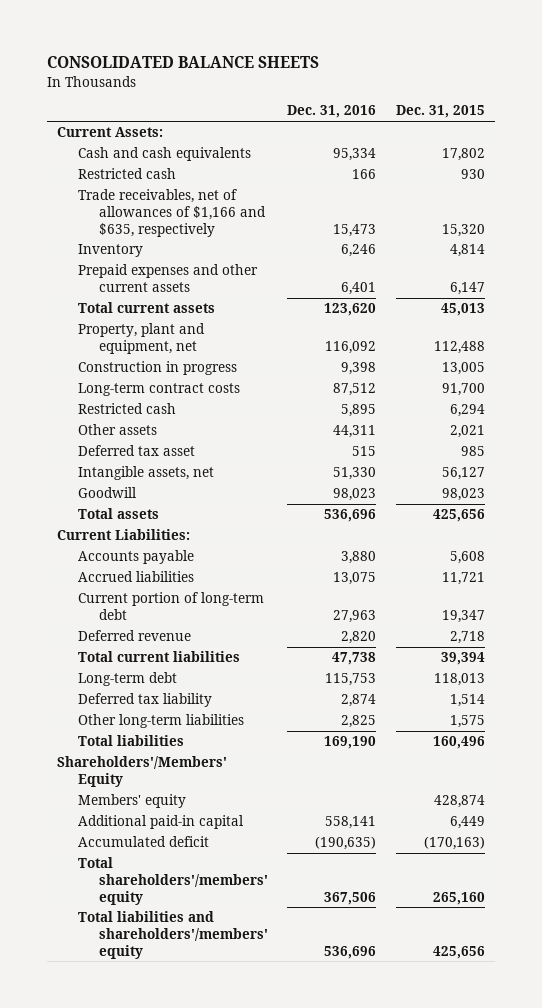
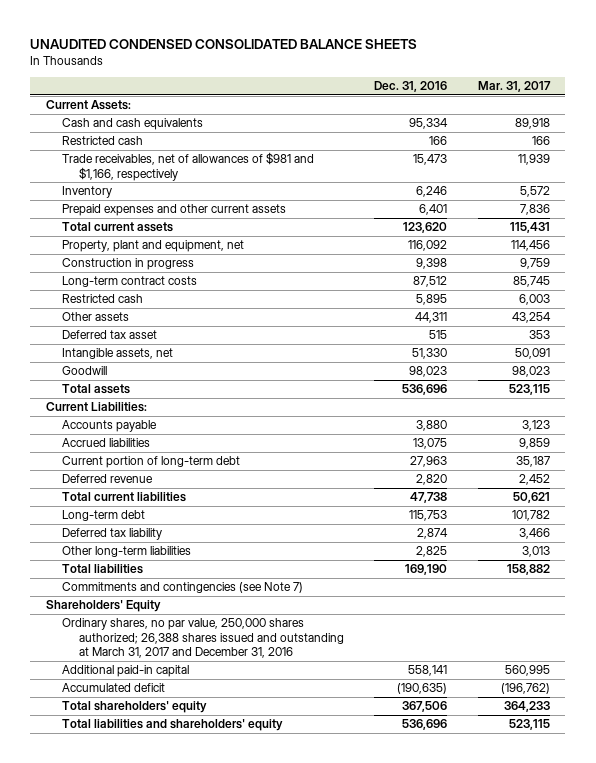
- CONSOLIDATED BALANCE SHEETS
+ UNAUDITED CONDENSED CONSOLIDATED BALANCE SHEETS
- | Dec. 31, 2016 | Dec. 31, 2015
+ | Dec. 31, 2016 | Mar. 31, 2017
- Trade receivables, net of allowances of $1,166 and $635, respectively | 15,473 | 15,320
+ Trade receivables, net of allowances of $981 and $1,166, respectively | 15,473 | 11,939
- Shareholders'/Members' Equity
- Members' equity | | 428,874
+ Commitments and contingencies (see Note 7)
+ Shareholders' Equity
+ Ordinary shares, no par value, 250,000 shares authorized; 26,388 shares issued and outstanding at March 31, 2017 and December 31, 2016
- Total shareholders'/members' equity | 367,506 | 265,160
- Total liabilities and shareholders'/members' equity | 536,696 | 425,656
+ Total shareholders' equity | 367,506 | 364,233
+ Total liabilities and shareholders' equity | 536,696 | 523,115

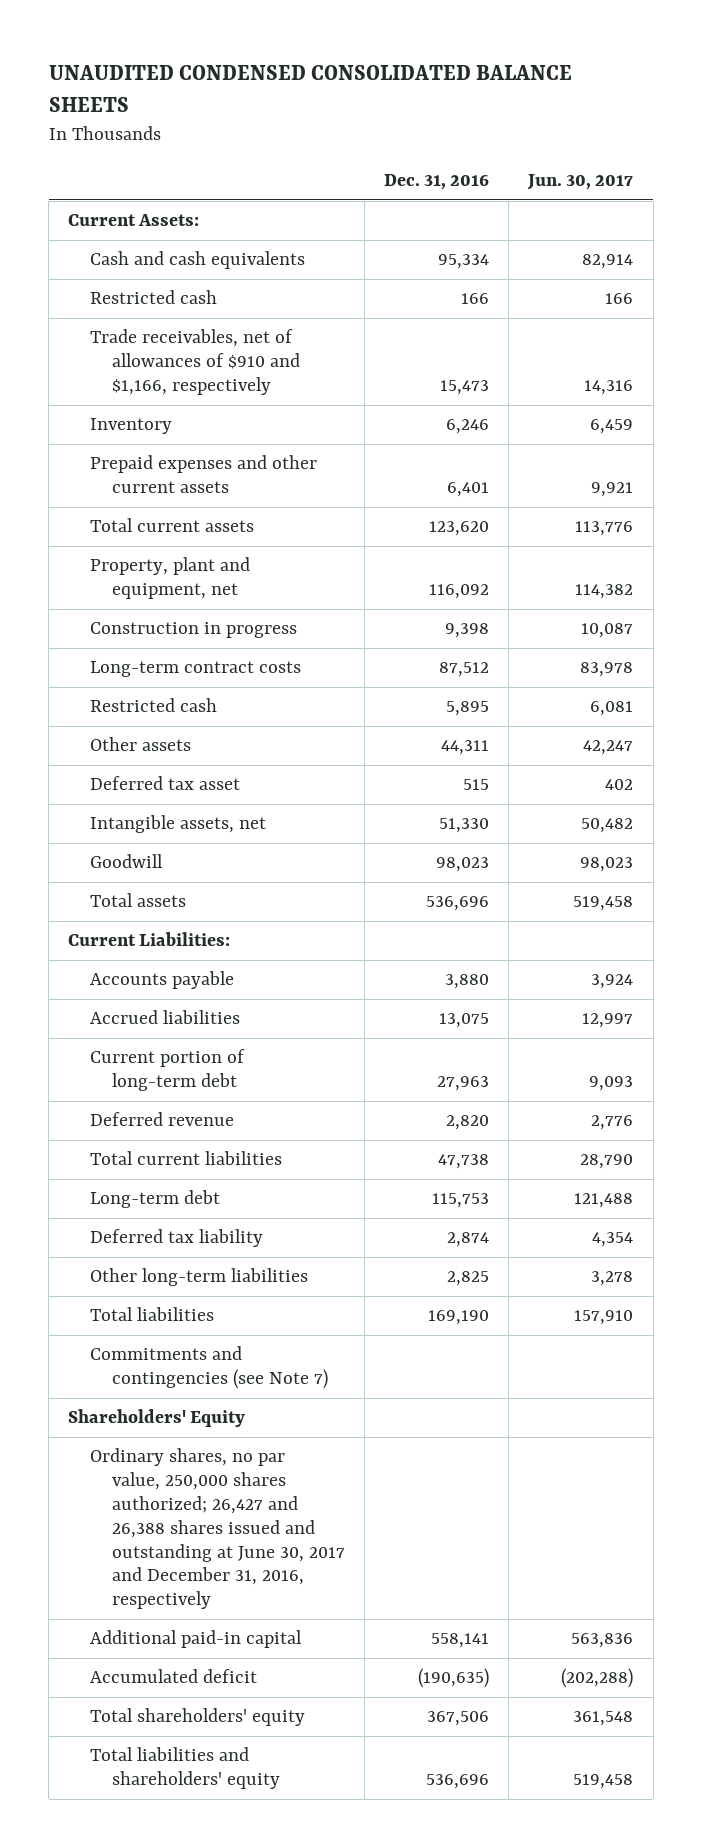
- | Dec. 31, 2016 | Mar. 31, 2017
+ | Dec. 31, 2016 | Jun. 30, 2017
- Trade receivables, net of allowances of $981 and $1,166, respectively | 15,473 | 11,939
+ Trade receivables, net of allowances of $910 and $1,166, respectively | 15,473 | 14,316
- Ordinary shares, no par value, 250,000 shares authorized; 26,388 shares issued and outstanding at March 31, 2017 and December 31, 2016
+ Ordinary shares, no par value, 250,000 shares authorized; 26,427 and 26,388 shares issued and outstanding at June 30, 2017 and December 31, 2016, respectively

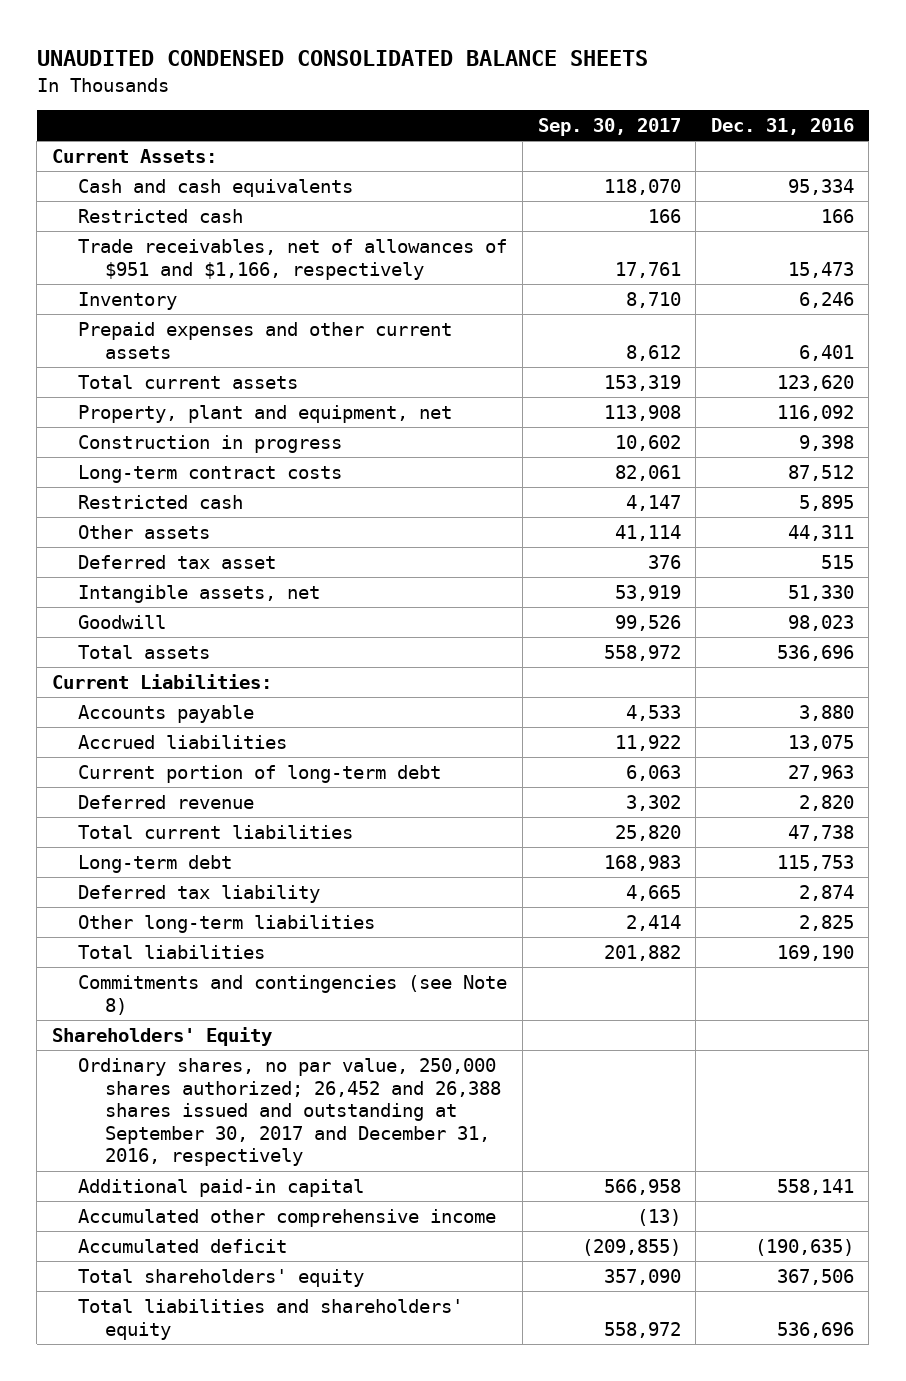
- | Dec. 31, 2016 | Jun. 30, 2017
+ | Sep. 30, 2017 | Dec. 31, 2016
- Trade receivables, net of allowances of $910 and $1,166, respectively | 15,473 | 14,316
+ Trade receivables, net of allowances of $951 and $1,166, respectively | 17,761 | 15,473
- Commitments and contingencies (see Note 7)
+ Commitments and contingencies (see Note 8)
- Ordinary shares, no par value, 250,000 shares authorized; 26,427 and 26,388 shares issued and outstanding at June 30, 2017 and December 31, 2016, respectively
+ Ordinary shares, no par value, 250,000 shares authorized; 26,452 and 26,388 shares issued and outstanding at September 30, 2017 and December 31, 2016, respectively
+ Accumulated other comprehensive income | (13) |

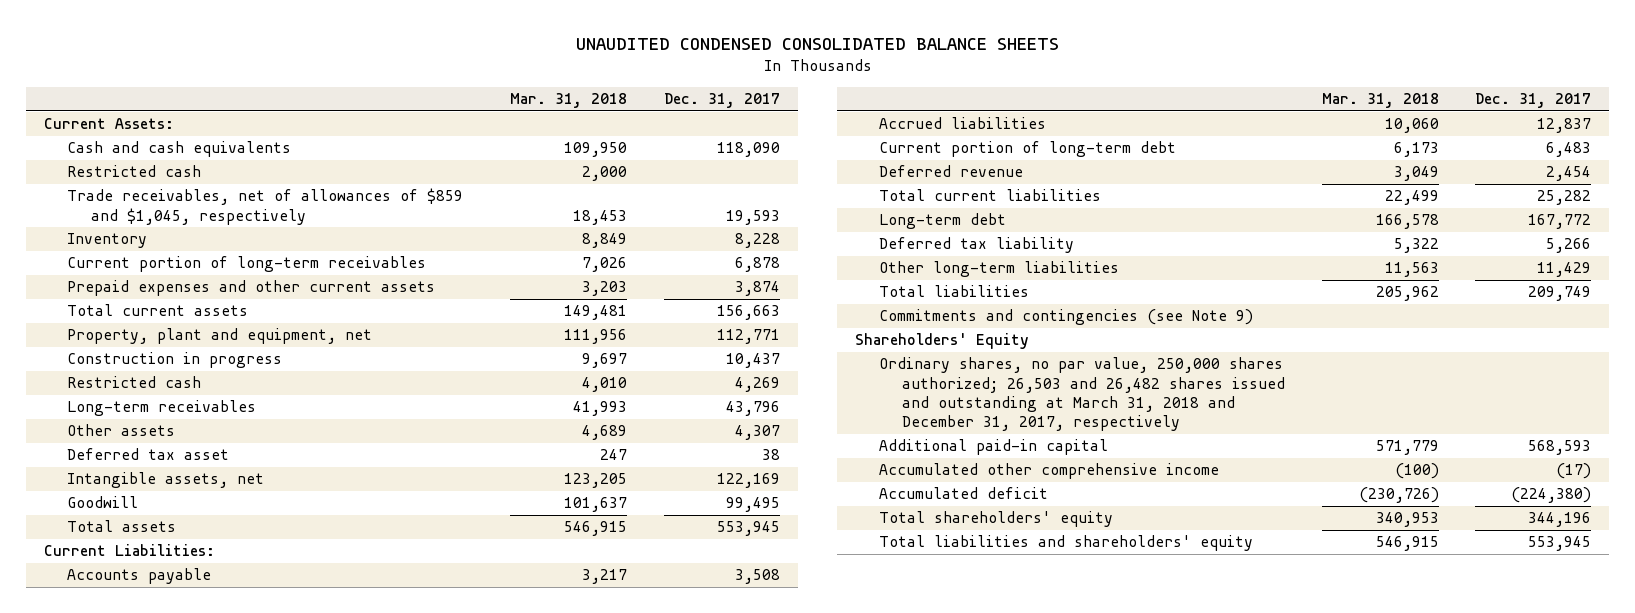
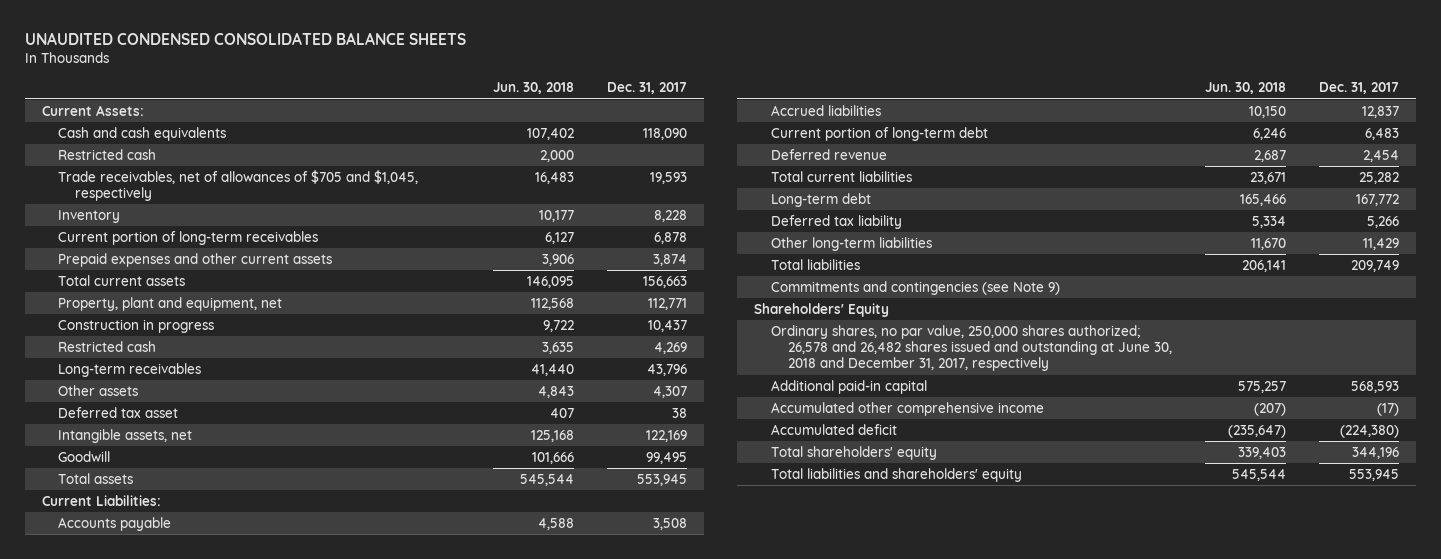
- | Mar. 31, 2018 | Dec. 31, 2017
+ | Jun. 30, 2018 | Dec. 31, 2017
- Trade receivables, net of allowances of $859 and $1,045, respectively | 18,453 | 19,593
+ Trade receivables, net of allowances of $705 and $1,045, respectively | 16,483 | 19,593
- Ordinary shares, no par value, 250,000 shares authorized; 26,503 and 26,482 shares issued and outstanding at March 31, 2018 and December 31, 2017, respectively
+ Ordinary shares, no par value, 250,000 shares authorized; 26,578 and 26,482 shares issued and outstanding at June 30, 2018 and December 31, 2017, respectively

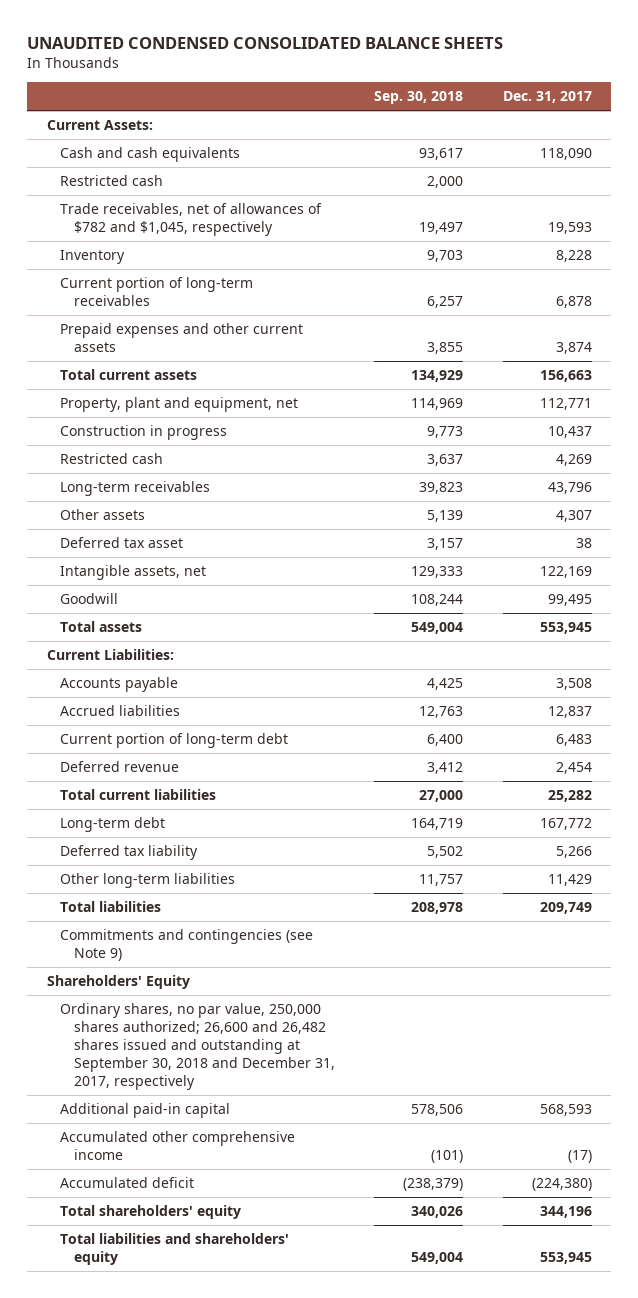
- | Jun. 30, 2018 | Dec. 31, 2017
+ | Sep. 30, 2018 | Dec. 31, 2017
- Trade receivables, net of allowances of $705 and $1,045, respectively | 16,483 | 19,593
+ Trade receivables, net of allowances of $782 and $1,045, respectively | 19,497 | 19,593
- Ordinary shares, no par value, 250,000 shares authorized; 26,578 and 26,482 shares issued and outstanding at June 30, 2018 and December 31, 2017, respectively
+ Ordinary shares, no par value, 250,000 shares authorized; 26,600 and 26,482 shares issued and outstanding at September 30, 2018 and December 31, 2017, respectively

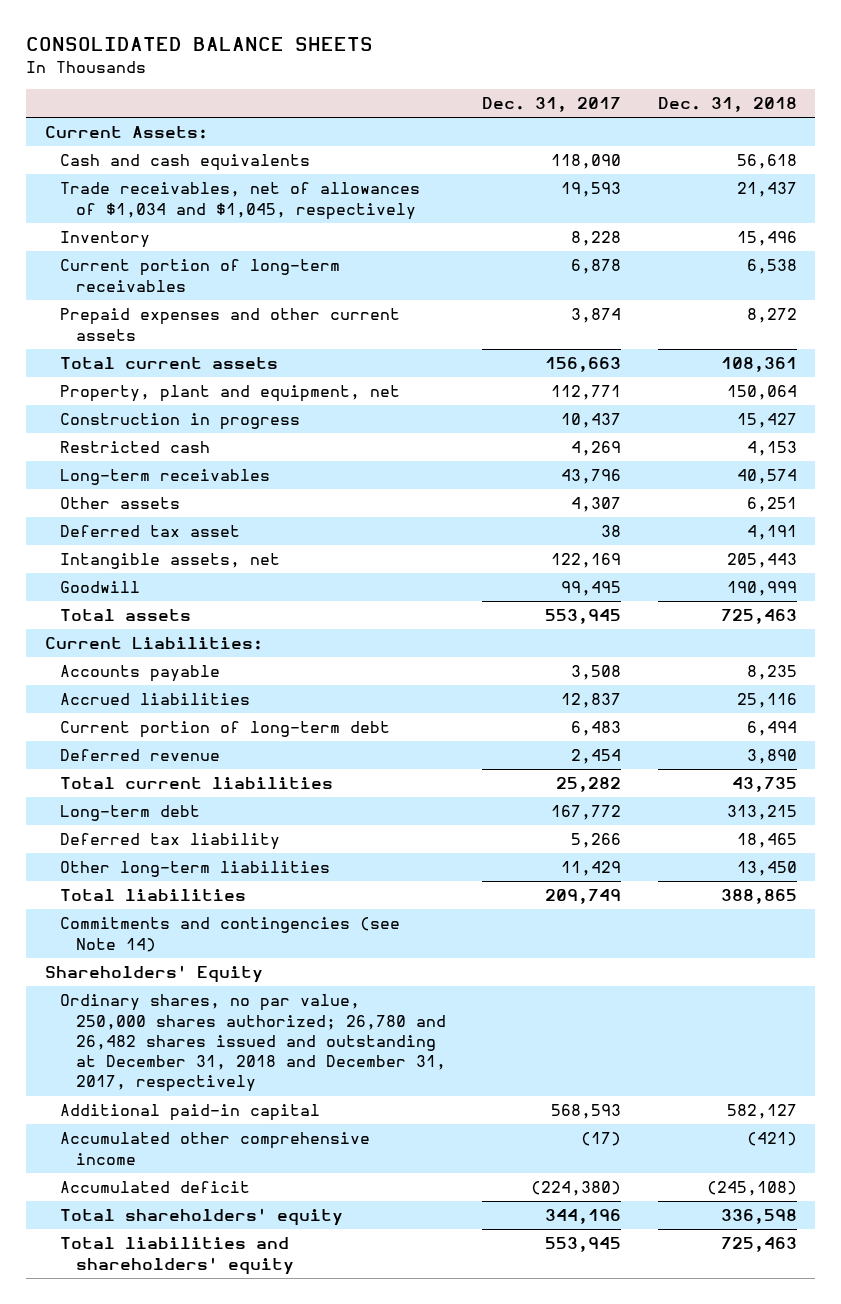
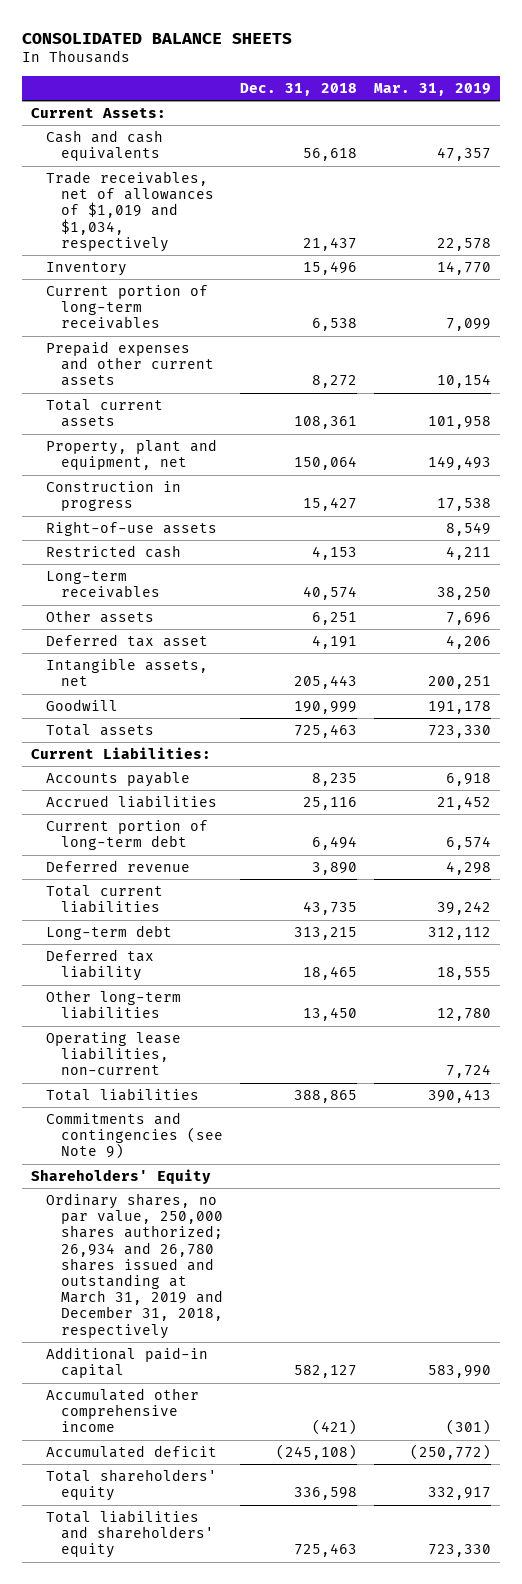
- | Dec. 31, 2017 | Dec. 31, 2018
+ | Dec. 31, 2018 | Mar. 31, 2019
- Trade receivables, net of allowances of $1,034 and $1,045, respectively | 19,593 | 21,437
+ Trade receivables, net of allowances of $1,019 and $1,034, respectively | 21,437 | 22,578
+ Right-of-use assets | | 8,549
+ Operating lease liabilities, non-current | | 7,724
- Commitments and contingencies (see Note 14)
+ Commitments and contingencies (see Note 9)
- Ordinary shares, no par value, 250,000 shares authorized; 26,780 and 26,482 shares issued and outstanding at December 31, 2018 and December 31, 2017, respectively
+ Ordinary shares, no par value, 250,000 shares authorized; 26,934 and 26,780 shares issued and outstanding at March 31, 2019 and December 31, 2018, respectively

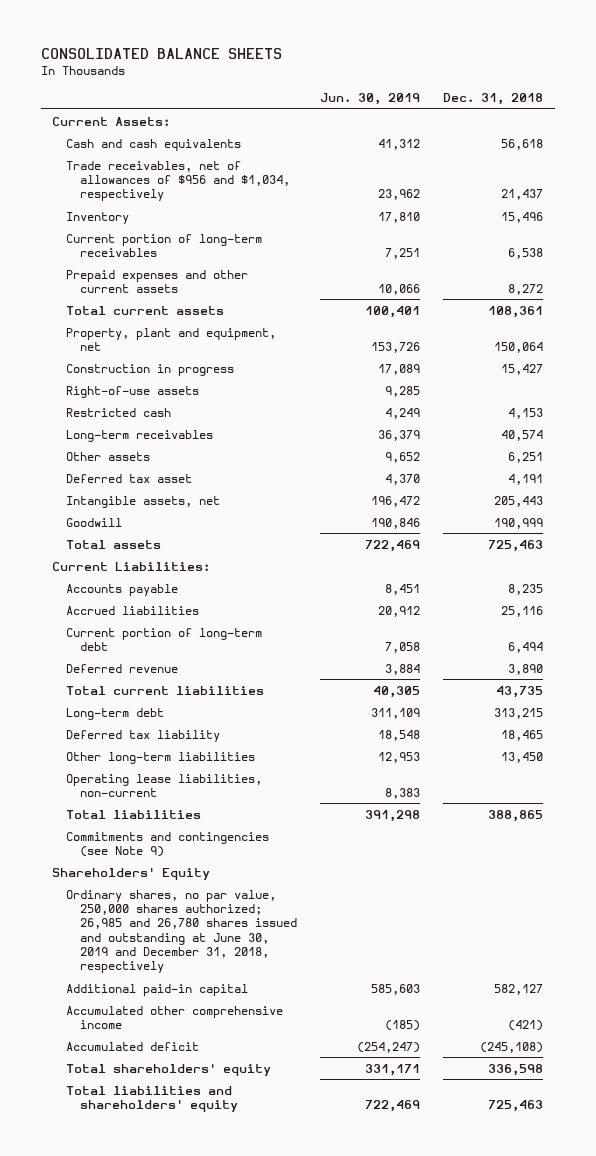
- | Dec. 31, 2018 | Mar. 31, 2019
+ | Jun. 30, 2019 | Dec. 31, 2018
- Trade receivables, net of allowances of $1,019 and $1,034, respectively | 21,437 | 22,578
+ Trade receivables, net of allowances of $956 and $1,034, respectively | 23,962 | 21,437
- Ordinary shares, no par value, 250,000 shares authorized; 26,934 and 26,780 shares issued and outstanding at March 31, 2019 and December 31, 2018, respectively
+ Ordinary shares, no par value, 250,000 shares authorized; 26,985 and 26,780 shares issued and outstanding at June 30, 2019 and December 31, 2018, respectively

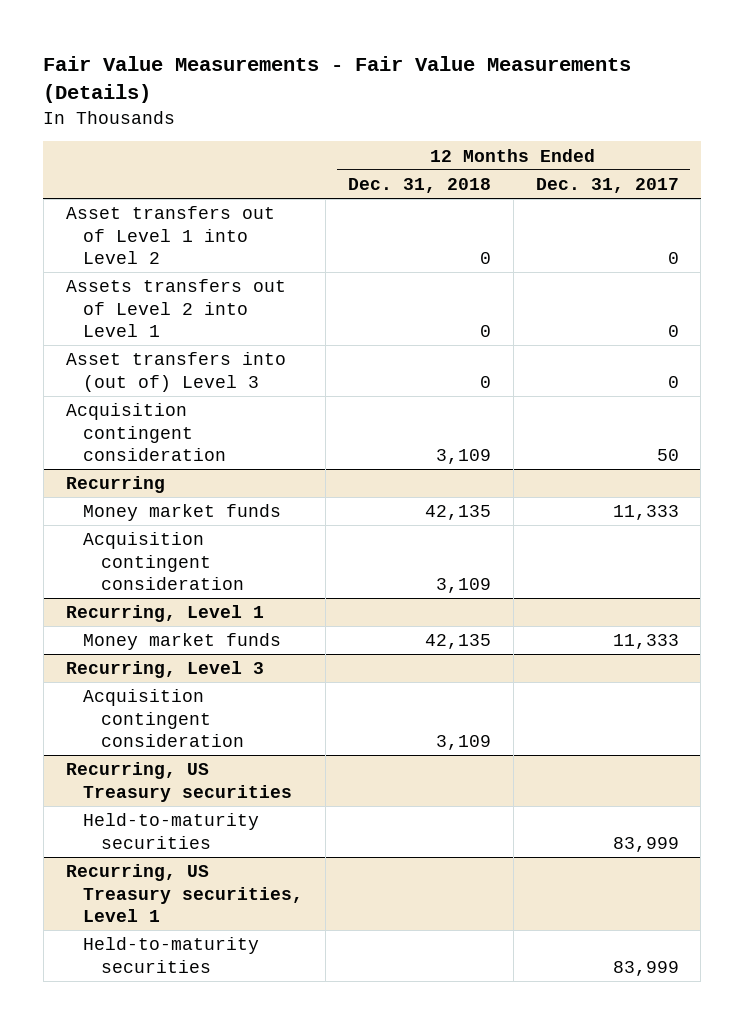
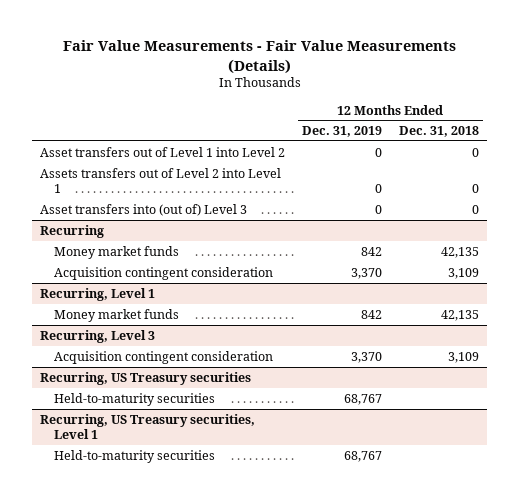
- | 12 Months Ended Dec. 31, 2018 | 12 Months Ended Dec. 31, 2017
+ | 12 Months Ended Dec. 31, 2019 | 12 Months Ended Dec. 31, 2018
- Acquisition contingent consideration | 3,109 | 50

